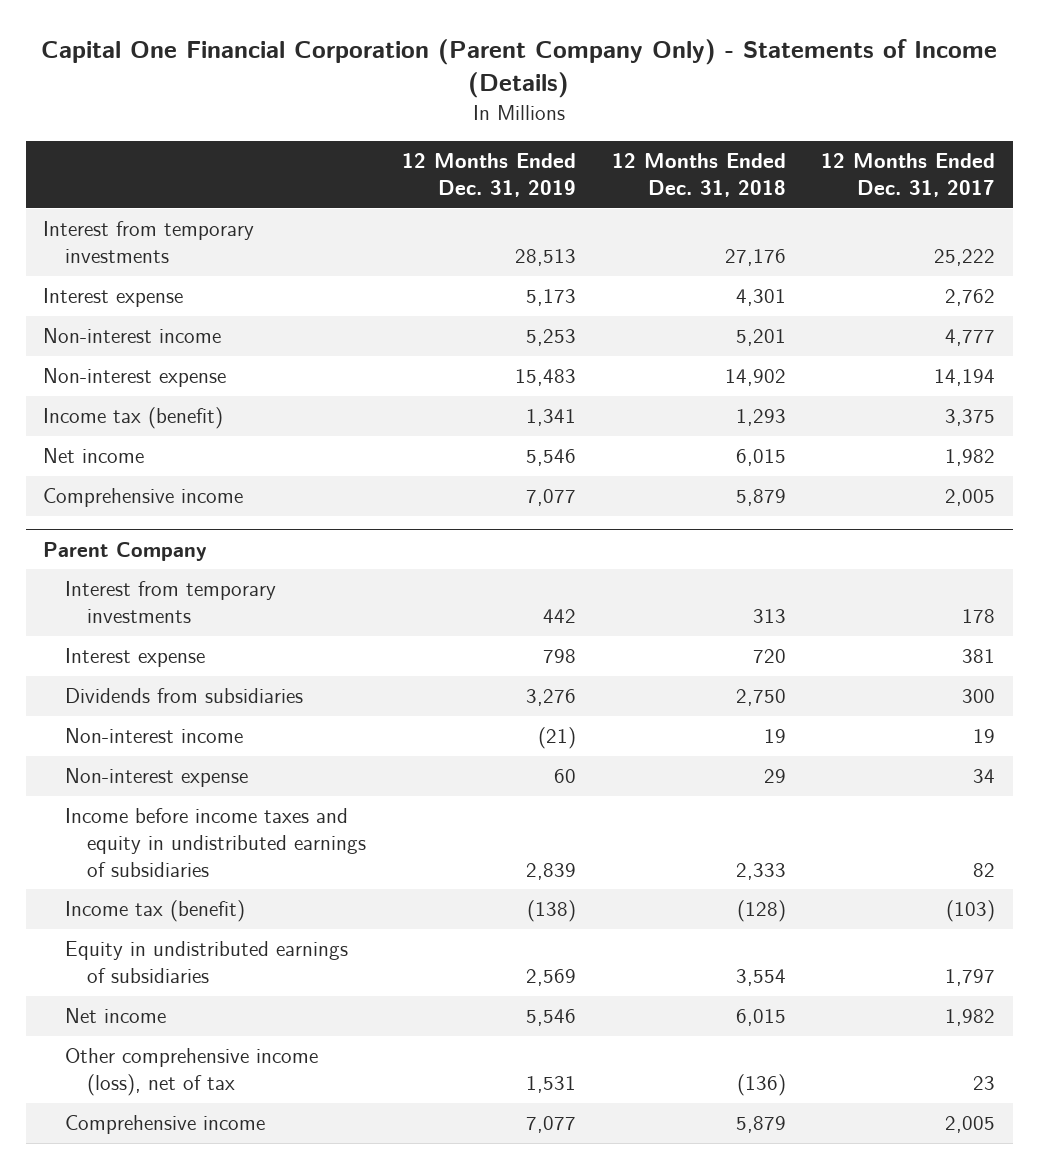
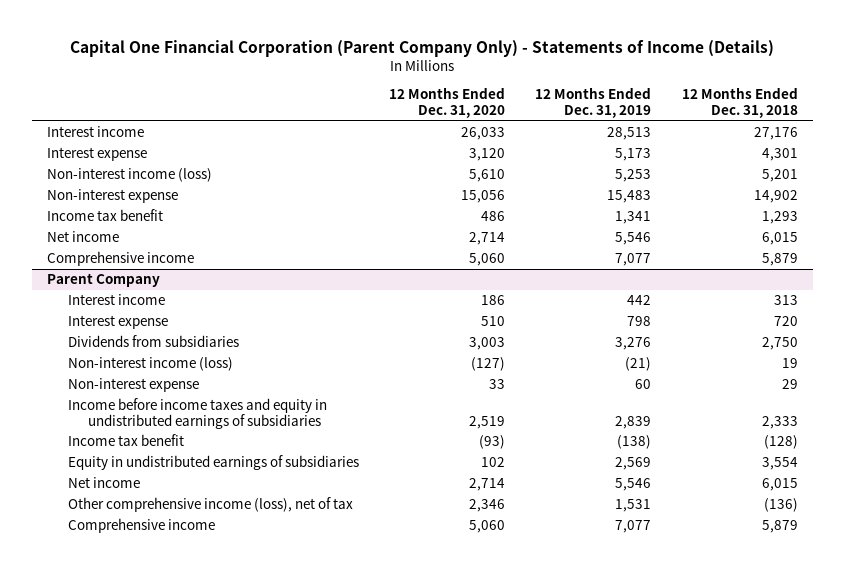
- | 12 Months Ended Dec. 31, 2019 | 12 Months Ended Dec. 31, 2018 | 12 Months Ended Dec. 31, 2017
+ | 12 Months Ended Dec. 31, 2020 | 12 Months Ended Dec. 31, 2019 | 12 Months Ended Dec. 31, 2018
- Interest from temporary investments | 28,513 | 27,176 | 25,222
+ Interest income | 26,033 | 28,513 | 27,176
- Non-interest income | 5,253 | 5,201 | 4,777
+ Non-interest income (loss) | 5,610 | 5,253 | 5,201
- Income tax (benefit) | 1,341 | 1,293 | 3,375
+ Income tax benefit | 486 | 1,341 | 1,293
@ Parent Company
- Interest from temporary investments | 442 | 313 | 178
+ Interest income | 186 | 442 | 313
- Non-interest income | (21) | 19 | 19
+ Non-interest income (loss) | (127) | (21) | 19
- Income tax (benefit) | (138) | (128) | (103)
+ Income tax benefit | (93) | (138) | (128)

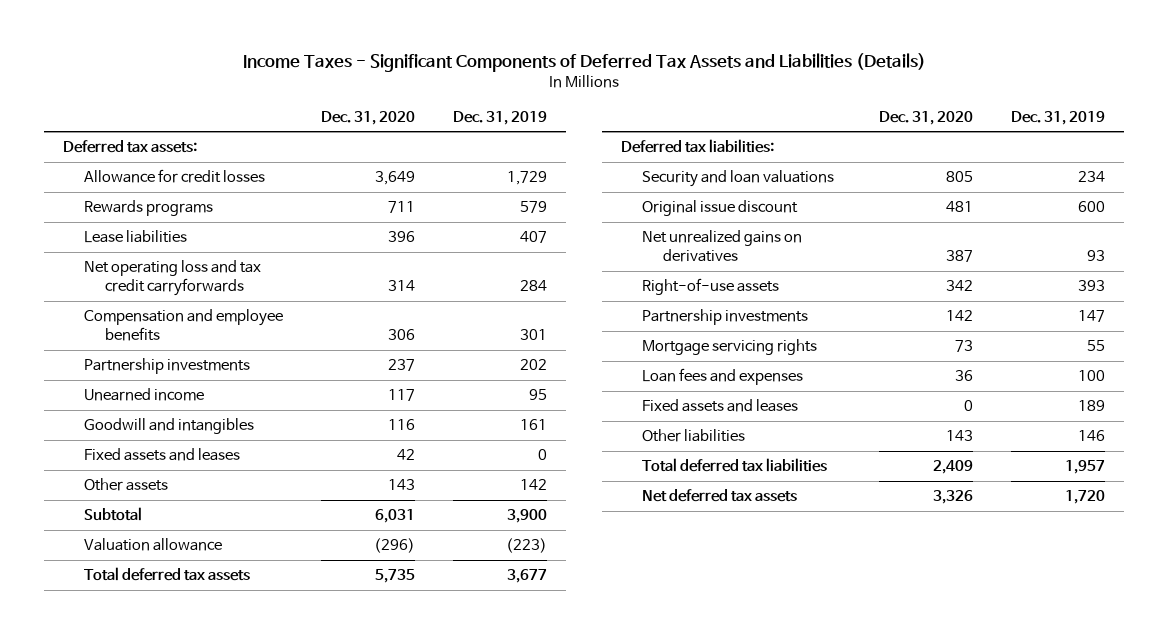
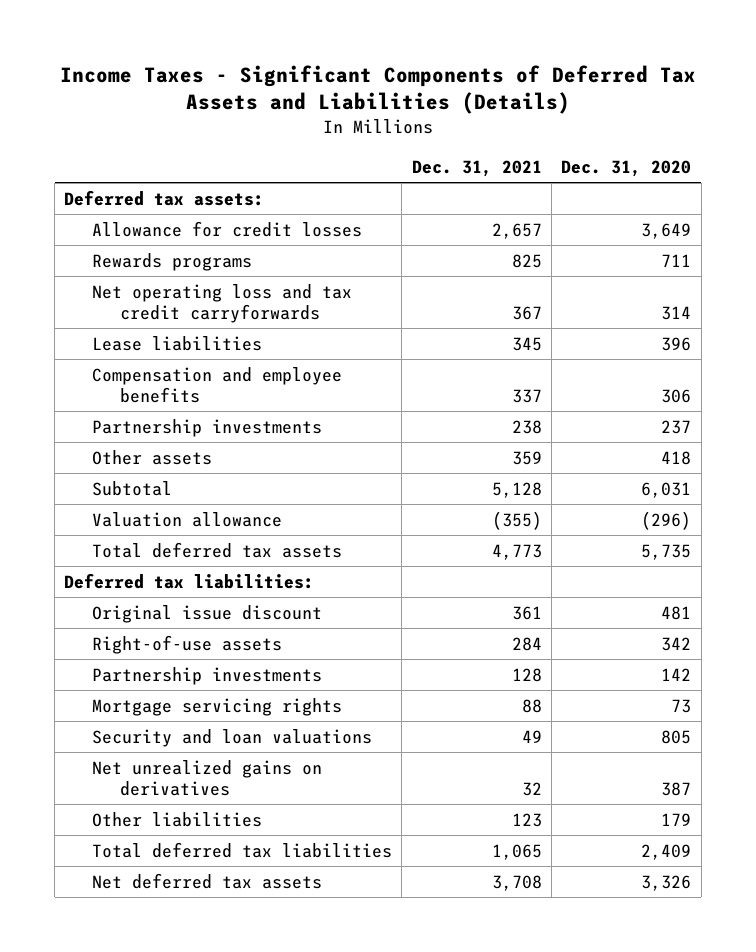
- | Dec. 31, 2020 | Dec. 31, 2019
+ | Dec. 31, 2021 | Dec. 31, 2020
moved down: Lease liabilities | 345 | 396
- Unearned income | 117 | 95
- Goodwill and intangibles | 116 | 161
- Fixed assets and leases | 42 | 0
- Other assets | 143 | 142
+ Other assets | 359 | 418
- Loan fees and expenses | 36 | 100
- Fixed assets and leases | 0 | 189
- Other liabilities | 143 | 146
moved down: Security and loan valuations | 49 | 805
moved down: Net unrealized gains on derivatives | 32 | 387
+ Other liabilities | 123 | 179

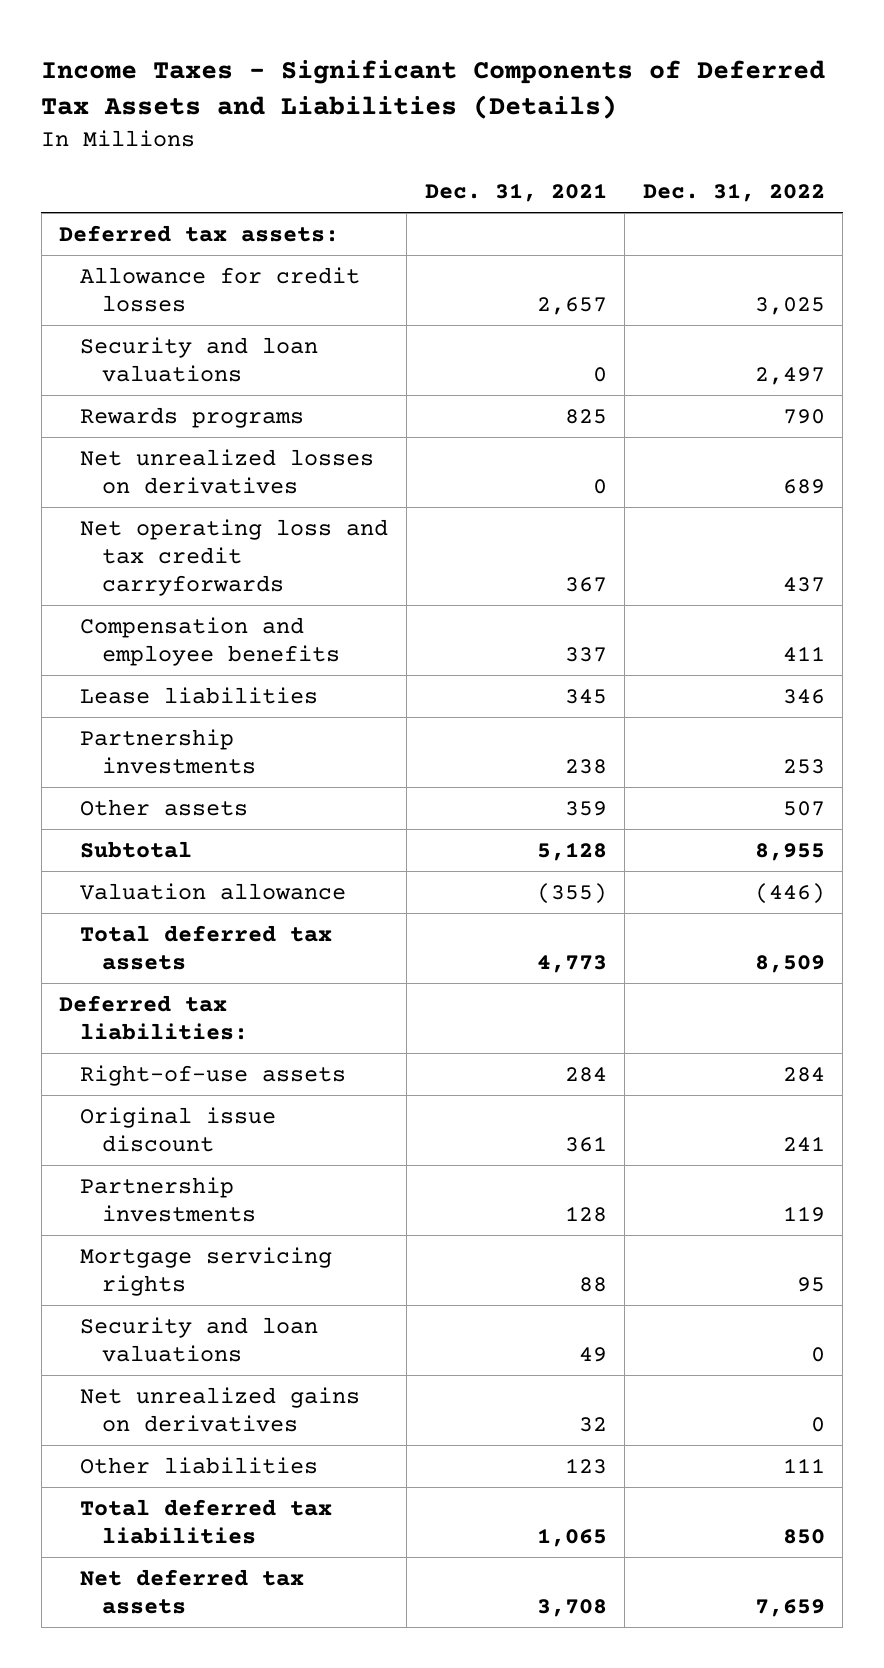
- | Dec. 31, 2021 | Dec. 31, 2020
+ | Dec. 31, 2021 | Dec. 31, 2022
+ Security and loan valuations | 0 | 2,497
+ Net unrealized losses on derivatives | 0 | 689
moved down: Lease liabilities | 345 | 346
moved down: Original issue discount | 361 | 241

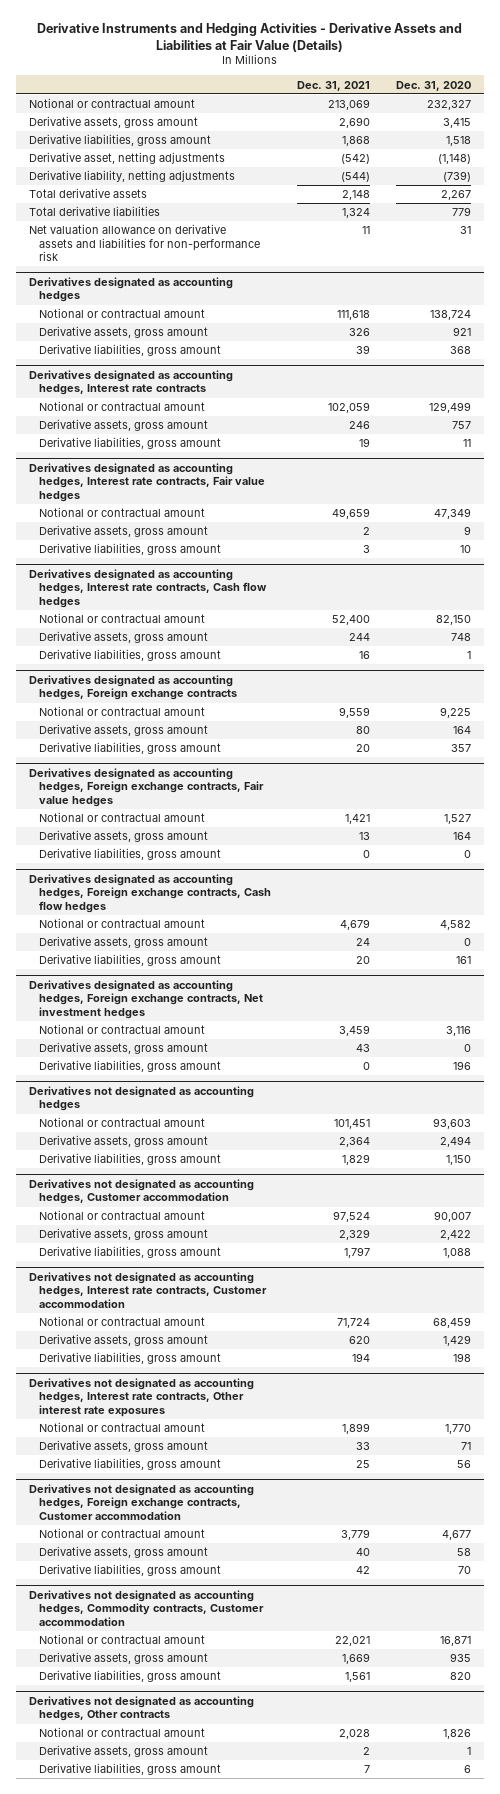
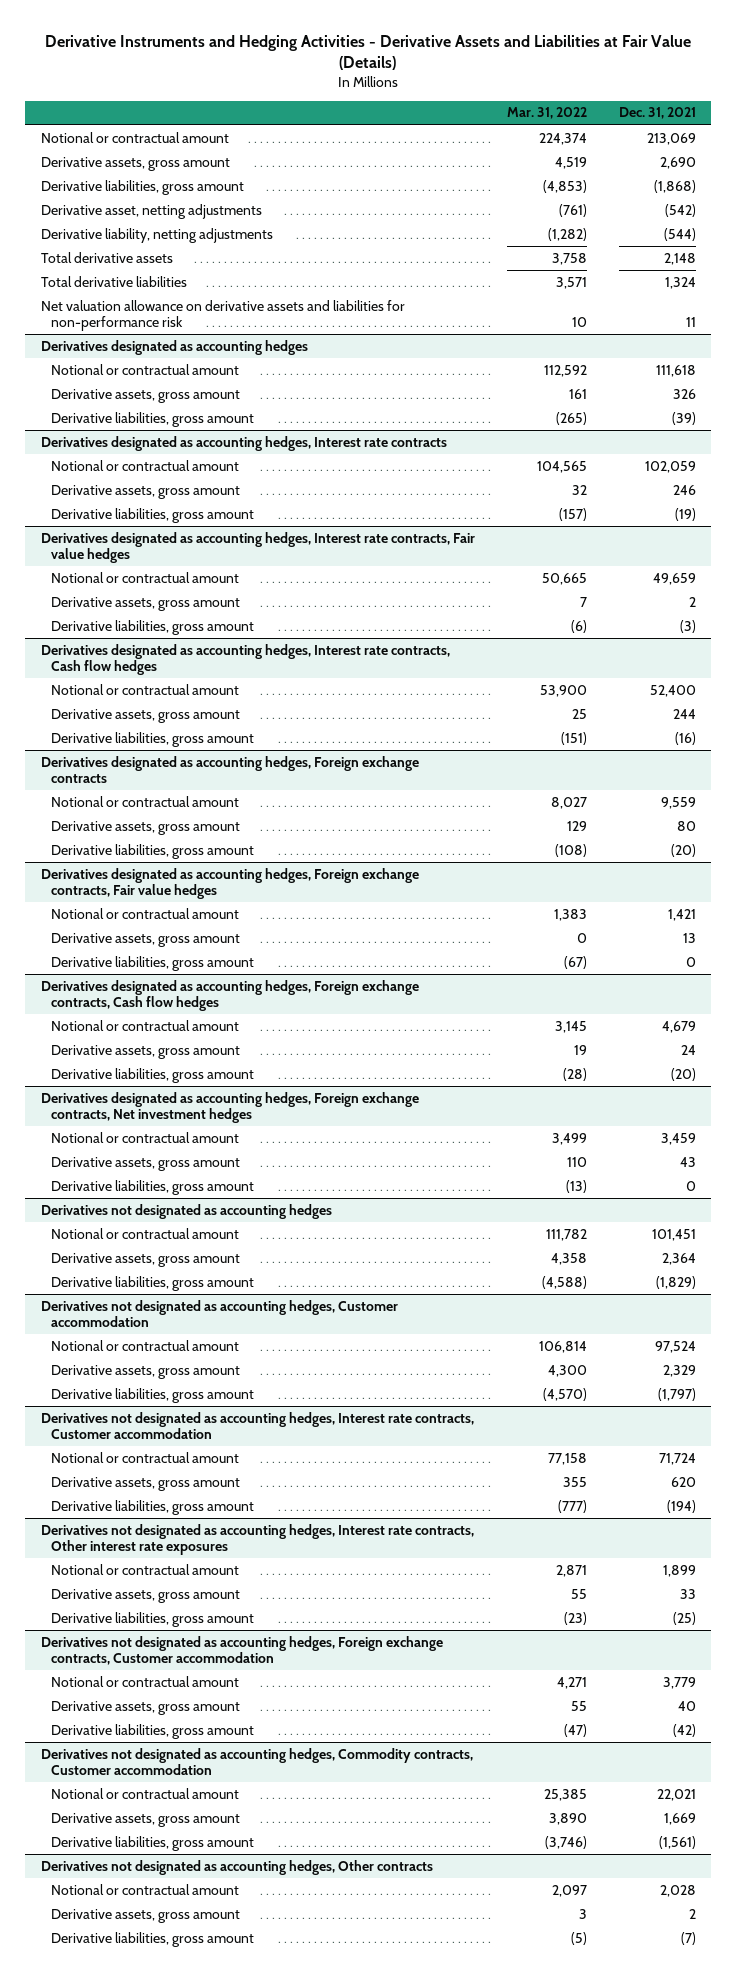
- | Dec. 31, 2021 | Dec. 31, 2020
+ | Mar. 31, 2022 | Dec. 31, 2021
- Derivative liabilities, gross amount | 1,868 | 1,518
+ Derivative liabilities, gross amount | (4,853) | (1,868)
@ Derivatives designated as accounting hedges
- Derivative liabilities, gross amount | 39 | 368
+ Derivative liabilities, gross amount | (265) | (39)
@ Derivatives designated as accounting hedges, Interest rate contracts
- Derivative liabilities, gross amount | 19 | 11
+ Derivative liabilities, gross amount | (157) | (19)
@ Derivatives designated as accounting hedges, Interest rate contracts, Fair value hedges
- Derivative liabilities, gross amount | 3 | 10
+ Derivative liabilities, gross amount | (6) | (3)
@ Derivatives designated as accounting hedges, Interest rate contracts, Cash flow hedges
- Derivative liabilities, gross amount | 16 | 1
+ Derivative liabilities, gross amount | (151) | (16)
@ Derivatives designated as accounting hedges, Foreign exchange contracts
- Derivative liabilities, gross amount | 20 | 357
+ Derivative liabilities, gross amount | (108) | (20)
@ Derivatives designated as accounting hedges, Foreign exchange contracts, Cash flow hedges
- Derivative liabilities, gross amount | 20 | 161
+ Derivative liabilities, gross amount | (28) | (20)
@ Derivatives not designated as accounting hedges
- Derivative liabilities, gross amount | 1,829 | 1,150
+ Derivative liabilities, gross amount | (4,588) | (1,829)
@ Derivatives not designated as accounting hedges, Customer accommodation
- Derivative liabilities, gross amount | 1,797 | 1,088
+ Derivative liabilities, gross amount | (4,570) | (1,797)
@ Derivatives not designated as accounting hedges, Interest rate contracts, Customer accommodation
- Derivative liabilities, gross amount | 194 | 198
+ Derivative liabilities, gross amount | (777) | (194)
@ Derivatives not designated as accounting hedges, Interest rate contracts, Other interest rate exposures
- Derivative liabilities, gross amount | 25 | 56
+ Derivative liabilities, gross amount | (23) | (25)
@ Derivatives not designated as accounting hedges, Foreign exchange contracts, Customer accommodation
- Derivative liabilities, gross amount | 42 | 70
+ Derivative liabilities, gross amount | (47) | (42)
@ Derivatives not designated as accounting hedges, Commodity contracts, Customer accommodation
- Derivative liabilities, gross amount | 1,561 | 820
+ Derivative liabilities, gross amount | (3,746) | (1,561)
@ Derivatives not designated as accounting hedges, Other contracts
- Derivative liabilities, gross amount | 7 | 6
+ Derivative liabilities, gross amount | (5) | (7)

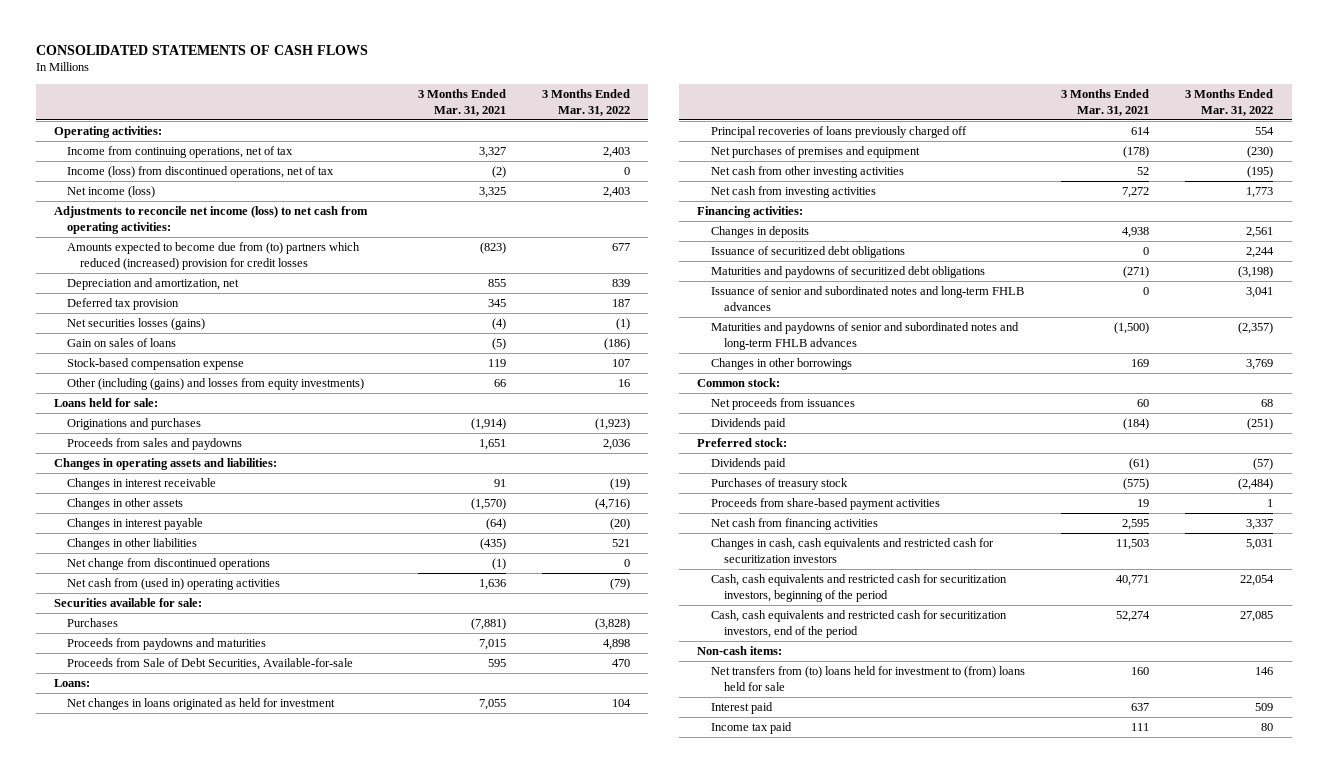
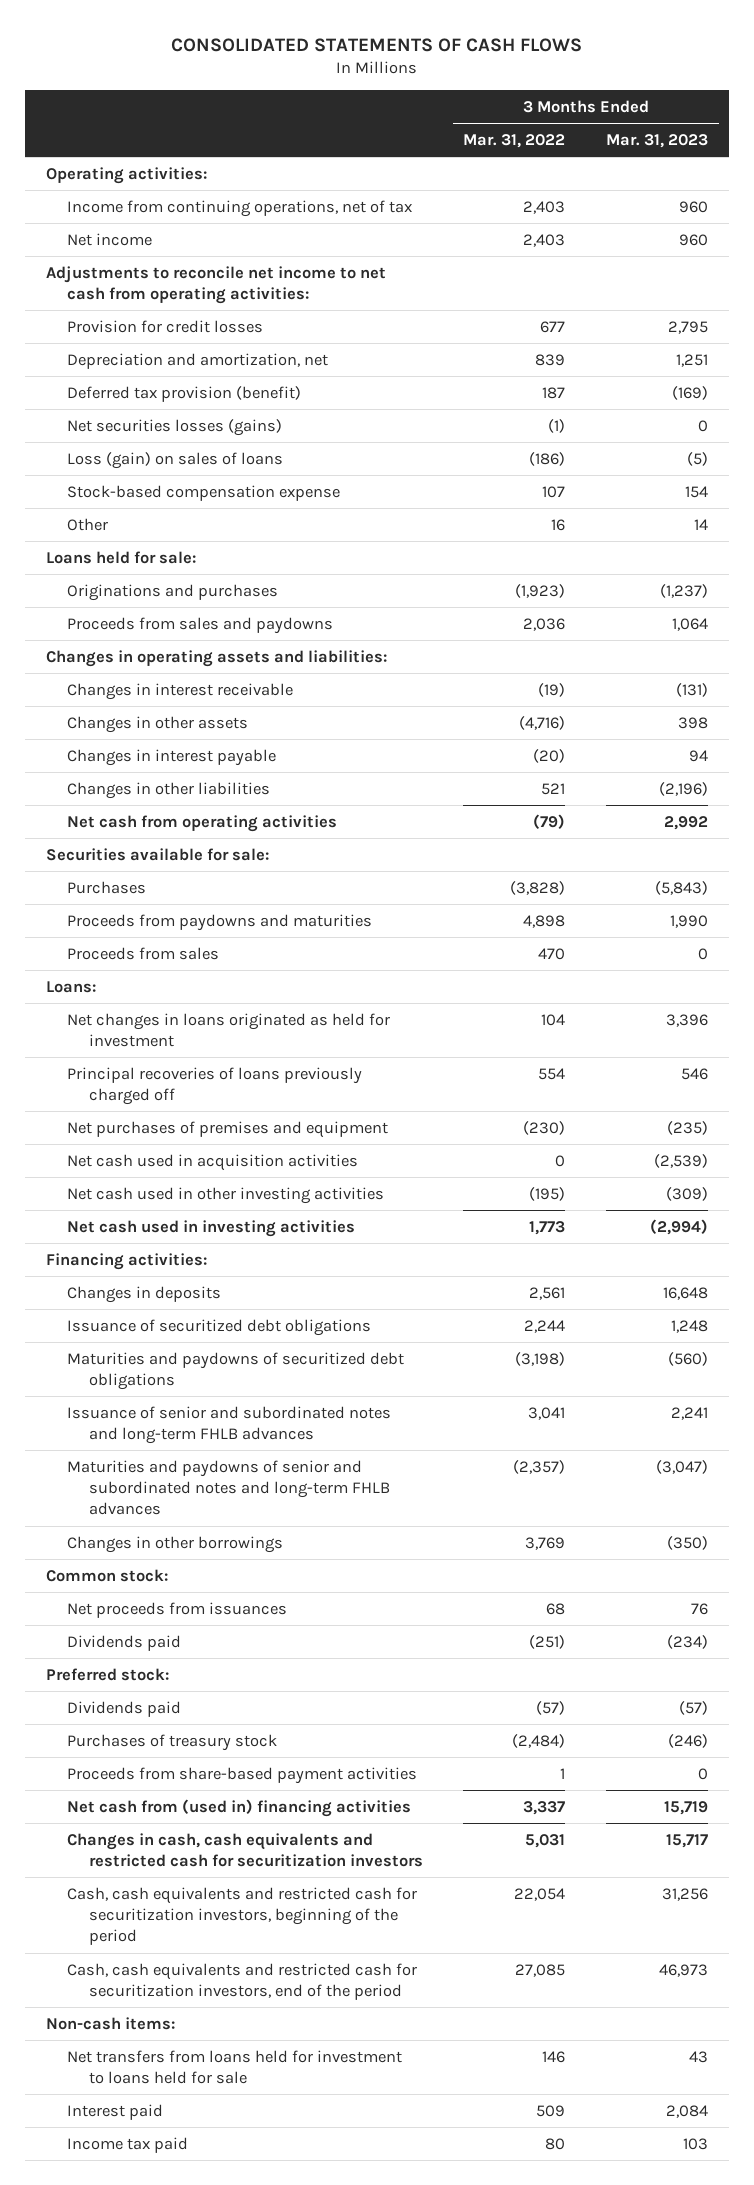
- | 3 Months Ended Mar. 31, 2021 | 3 Months Ended Mar. 31, 2022
+ | 3 Months Ended Mar. 31, 2022 | 3 Months Ended Mar. 31, 2023
- Income (loss) from discontinued operations, net of tax | (2) | 0
- Net income (loss) | 3,325 | 2,403
- Adjustments to reconcile net income (loss) to net cash from operating activities:
- Amounts expected to become due from (to) partners which reduced (increased) provision for credit losses | (823) | 677
+ Net income | 2,403 | 960
+ Adjustments to reconcile net income to net cash from operating activities:
+ Provision for credit losses | 677 | 2,795
- Deferred tax provision | 345 | 187
+ Deferred tax provision (benefit) | 187 | (169)
- Gain on sales of loans | (5) | (186)
+ Loss (gain) on sales of loans | (186) | (5)
- Other (including (gains) and losses from equity investments) | 66 | 16
+ Other | 16 | 14
- Net change from discontinued operations | (1) | 0
- Net cash from (used in) operating activities | 1,636 | (79)
+ Net cash from operating activities | (79) | 2,992
- Proceeds from Sale of Debt Securities, Available-for-sale | 595 | 470
+ Proceeds from sales | 470 | 0
- Net cash from other investing activities | 52 | (195)
- Net cash from investing activities | 7,272 | 1,773
+ Net cash used in acquisition activities | 0 | (2,539)
+ Net cash used in other investing activities | (195) | (309)
+ Net cash used in investing activities | 1,773 | (2,994)
- Net cash from financing activities | 2,595 | 3,337
+ Net cash from (used in) financing activities | 3,337 | 15,719
- Net transfers from (to) loans held for investment to (from) loans held for sale | 160 | 146
+ Net transfers from loans held for investment to loans held for sale | 146 | 43

